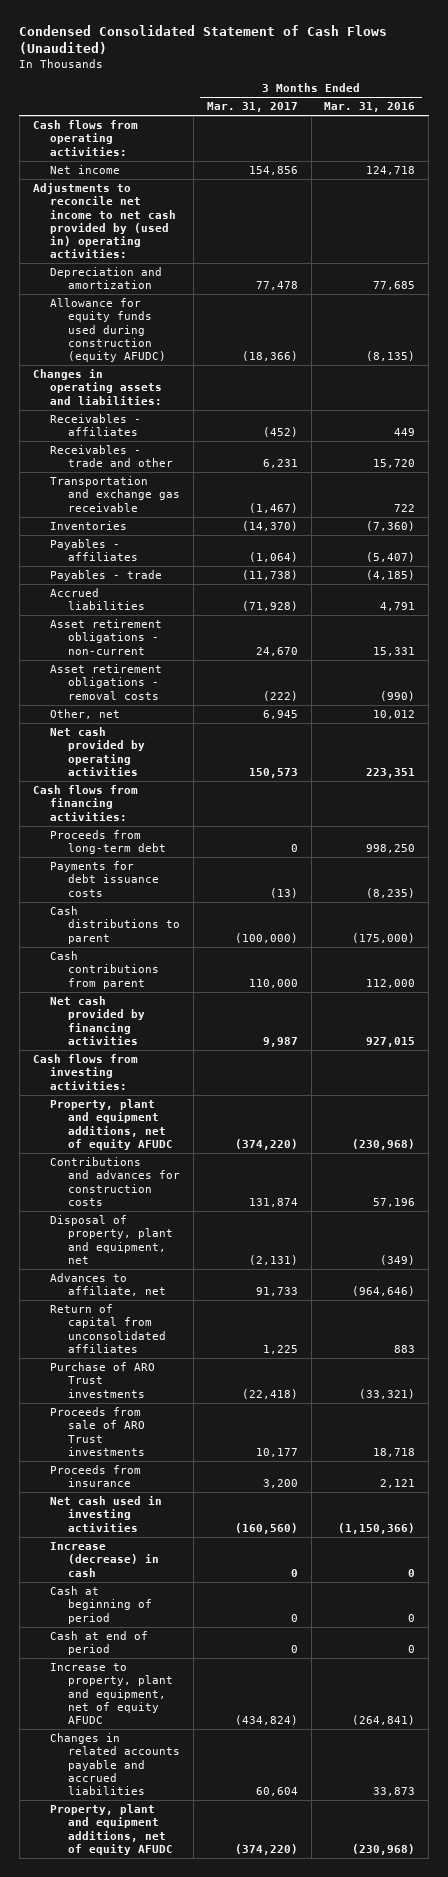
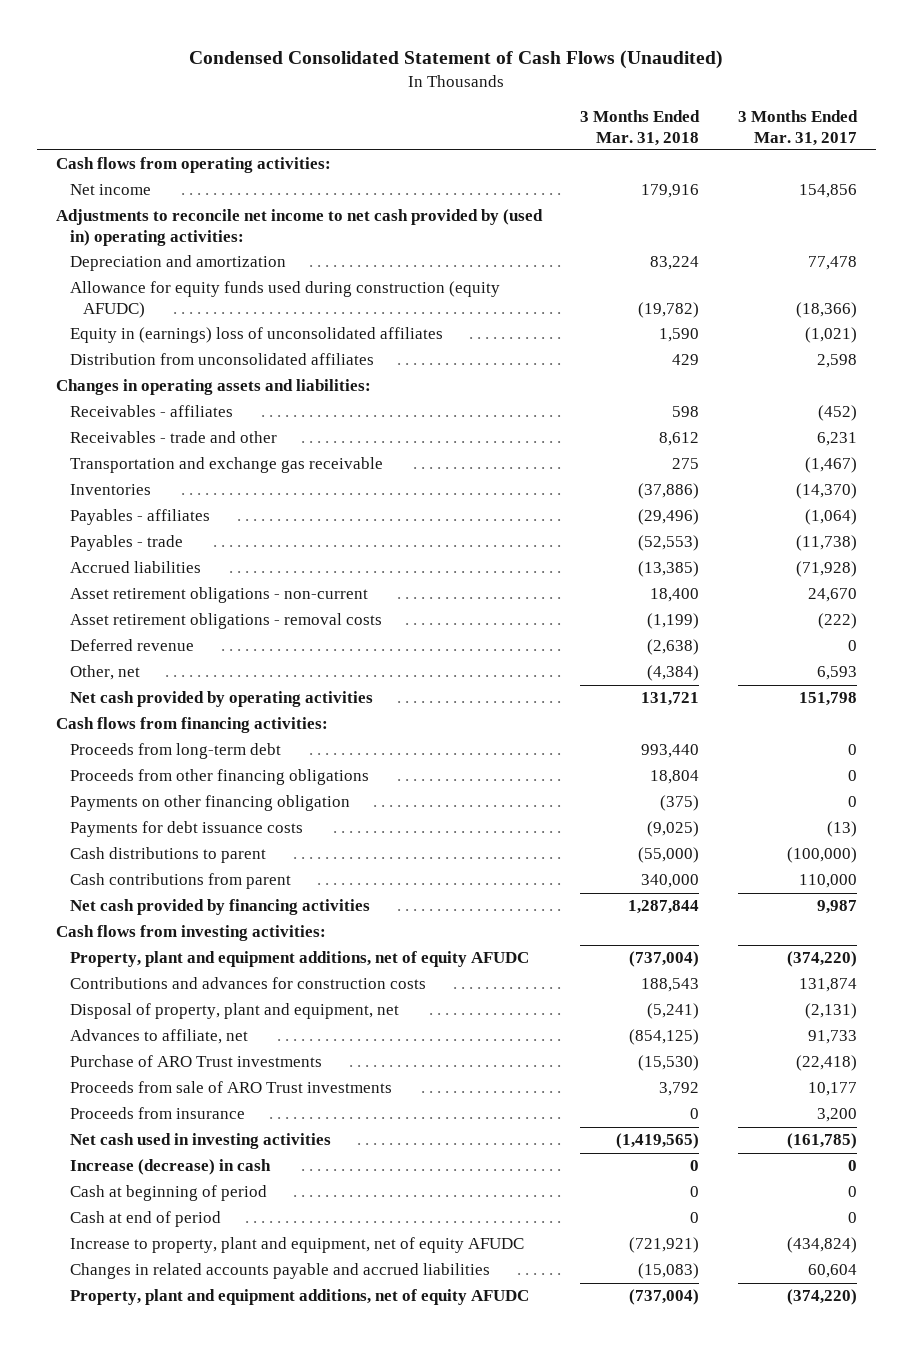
- | 3 Months Ended Mar. 31, 2017 | 3 Months Ended Mar. 31, 2016
+ | 3 Months Ended Mar. 31, 2018 | 3 Months Ended Mar. 31, 2017
+ Equity in (earnings) loss of unconsolidated affiliates | 1,590 | (1,021)
+ Distribution from unconsolidated affiliates | 429 | 2,598
- Other, net | 6,945 | 10,012
- Net cash provided by operating activities | 150,573 | 223,351
+ Deferred revenue | (2,638) | 0
+ Other, net | (4,384) | 6,593
+ Net cash provided by operating activities | 131,721 | 151,798
+ Proceeds from other financing obligations | 18,804 | 0
+ Payments on other financing obligation | (375) | 0
- Return of capital from unconsolidated affiliates | 1,225 | 883
- Net cash used in investing activities | (160,560) | (1,150,366)
+ Net cash used in investing activities | (1,419,565) | (161,785)

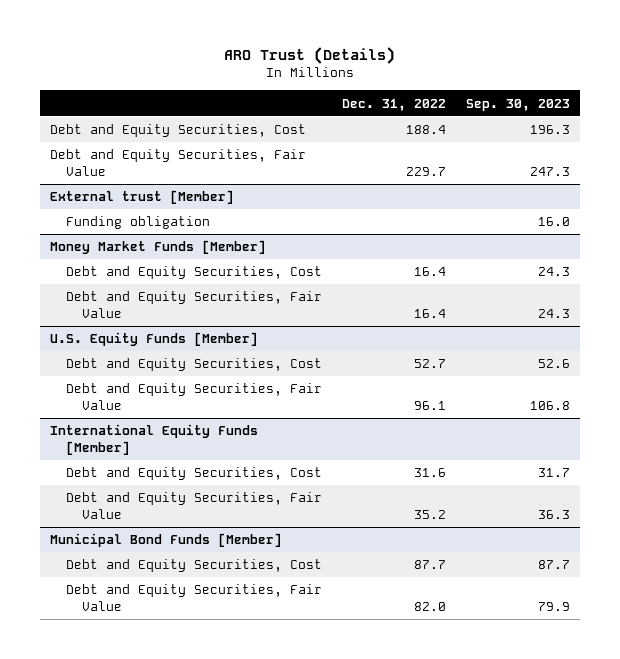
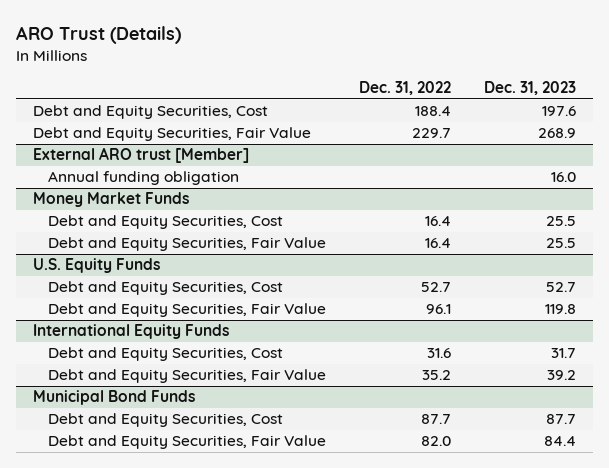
- | Dec. 31, 2022 | Sep. 30, 2023
+ | Dec. 31, 2022 | Dec. 31, 2023
- External trust [Member]
- Funding obligation | | 16.0
- Money Market Funds [Member]
+ External ARO trust [Member]
+ Annual funding obligation | | 16.0
+ Money Market Funds
- U.S. Equity Funds [Member]
+ U.S. Equity Funds
- International Equity Funds [Member]
+ International Equity Funds
- Municipal Bond Funds [Member]
+ Municipal Bond Funds

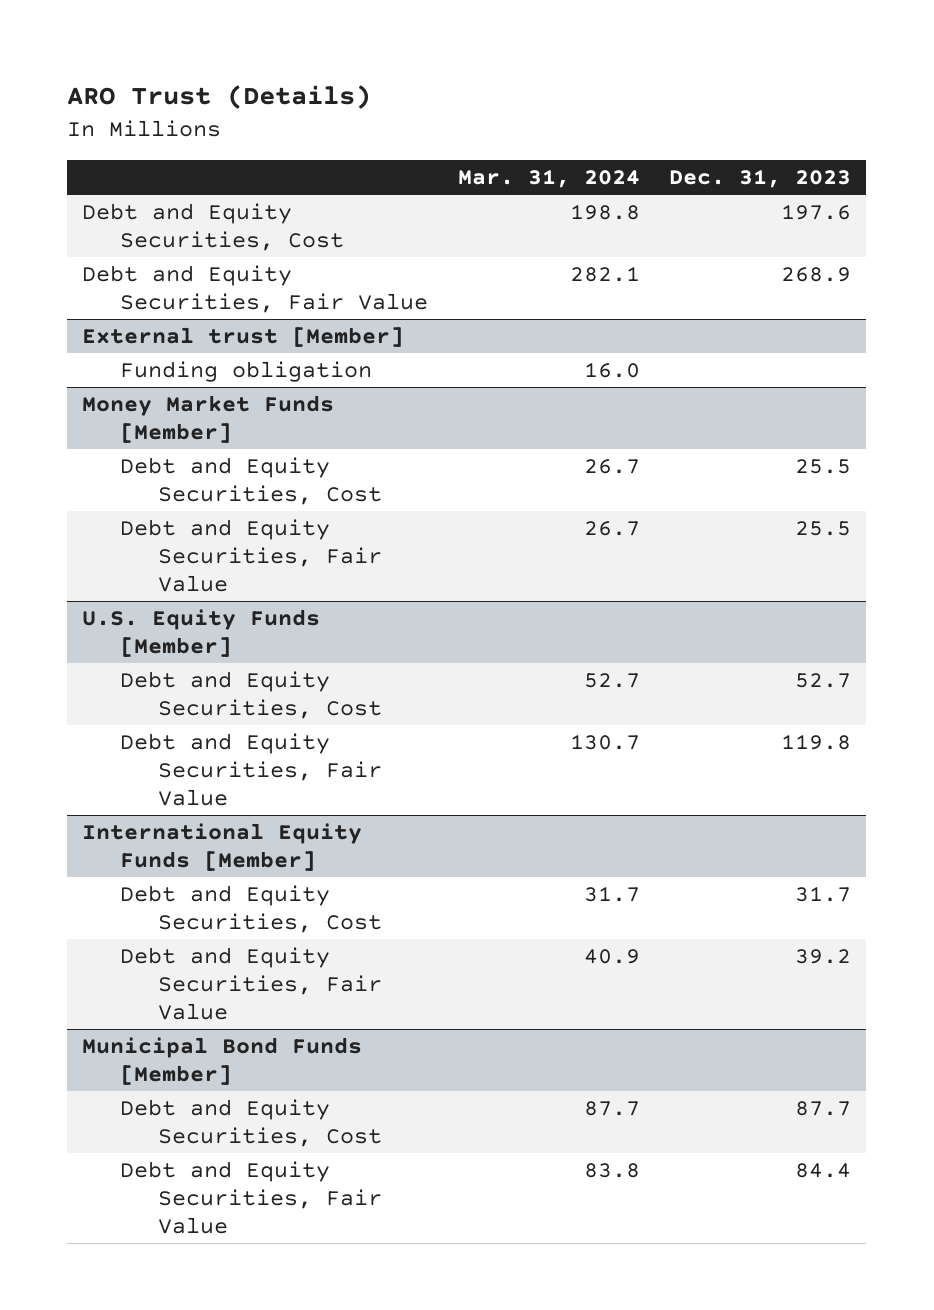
- | Dec. 31, 2022 | Dec. 31, 2023
+ | Mar. 31, 2024 | Dec. 31, 2023
- External ARO trust [Member]
- Annual funding obligation | | 16.0
- Money Market Funds
+ External trust [Member]
+ Funding obligation | 16.0 |
+ Money Market Funds [Member]
- U.S. Equity Funds
+ U.S. Equity Funds [Member]
- International Equity Funds
+ International Equity Funds [Member]
- Municipal Bond Funds
+ Municipal Bond Funds [Member]

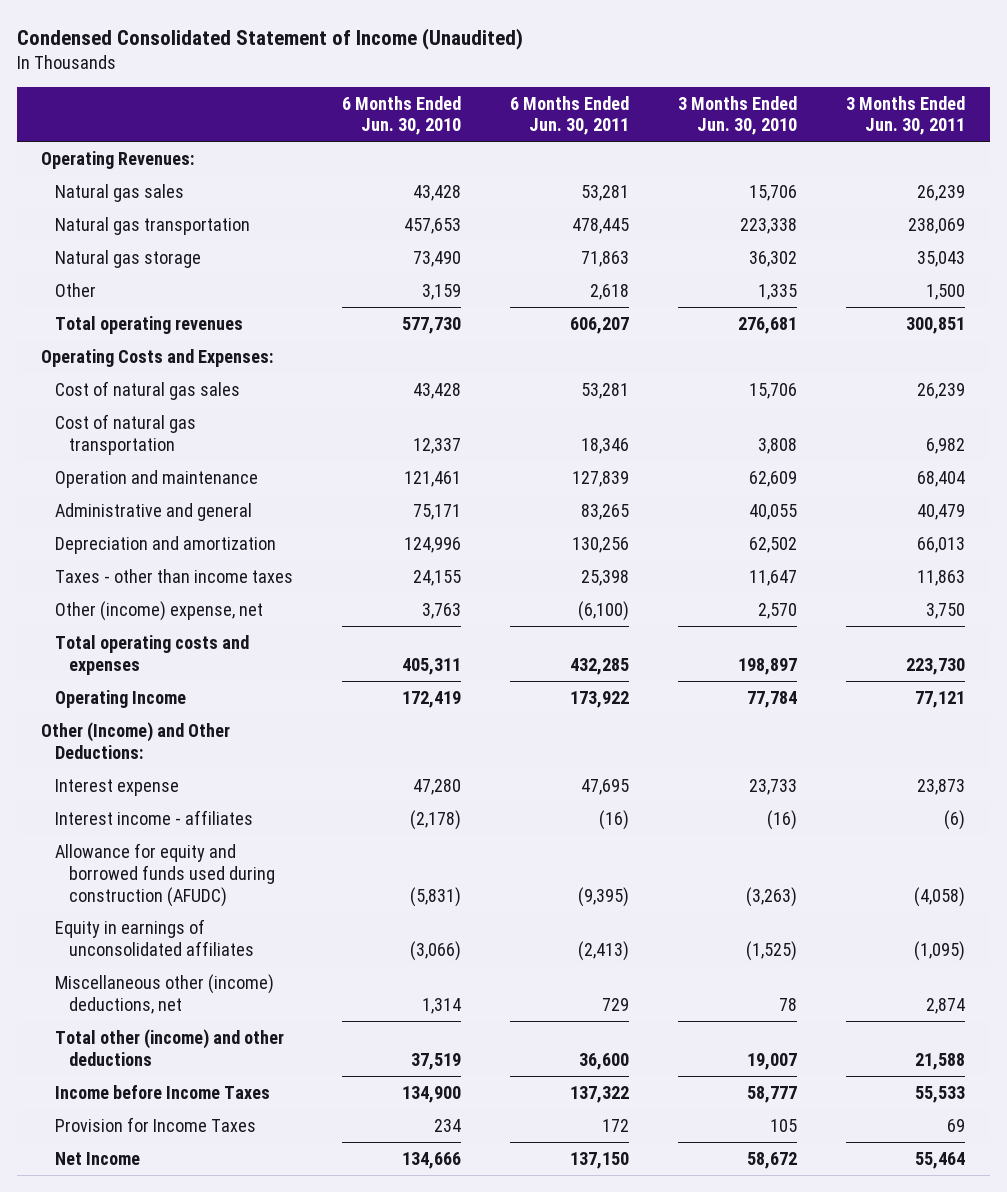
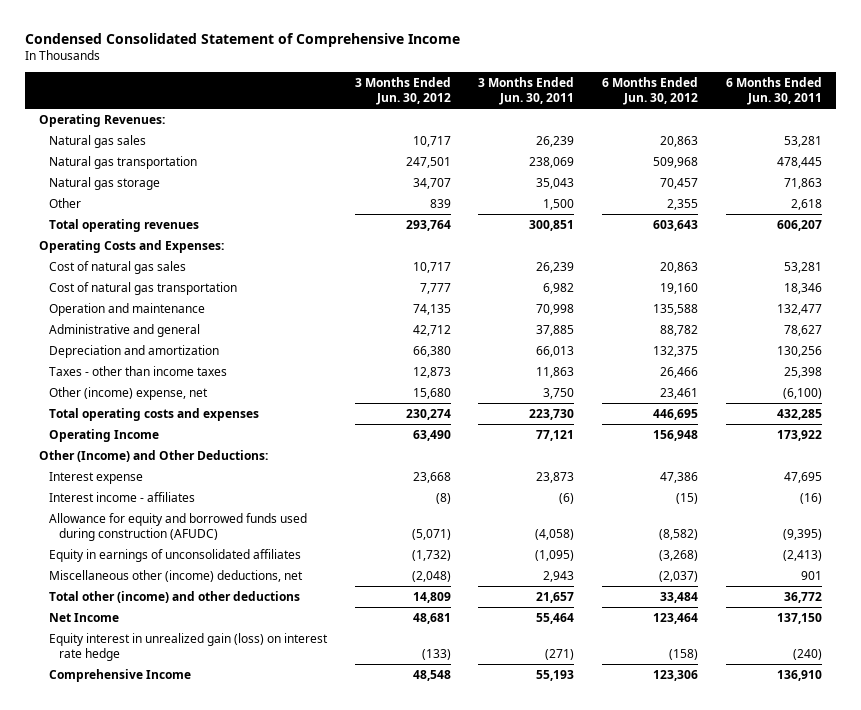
- Condensed Consolidated Statement of Income (Unaudited)
+ Condensed Consolidated Statement of Comprehensive Income
- | 6 Months Ended Jun. 30, 2010 | 6 Months Ended Jun. 30, 2011 | 3 Months Ended Jun. 30, 2010 | 3 Months Ended Jun. 30, 2011
+ | 3 Months Ended Jun. 30, 2012 | 3 Months Ended Jun. 30, 2011 | 6 Months Ended Jun. 30, 2012 | 6 Months Ended Jun. 30, 2011
- Operation and maintenance | 121,461 | 127,839 | 62,609 | 68,404
- Administrative and general | 75,171 | 83,265 | 40,055 | 40,479
+ Operation and maintenance | 74,135 | 70,998 | 135,588 | 132,477
+ Administrative and general | 42,712 | 37,885 | 88,782 | 78,627
- Miscellaneous other (income) deductions, net | 1,314 | 729 | 78 | 2,874
- Total other (income) and other deductions | 37,519 | 36,600 | 19,007 | 21,588
- Income before Income Taxes | 134,900 | 137,322 | 58,777 | 55,533
- Provision for Income Taxes | 234 | 172 | 105 | 69
+ Miscellaneous other (income) deductions, net | (2,048) | 2,943 | (2,037) | 901
+ Total other (income) and other deductions | 14,809 | 21,657 | 33,484 | 36,772
+ Equity interest in unrealized gain (loss) on interest rate hedge | (133) | (271) | (158) | (240)
+ Comprehensive Income | 48,548 | 55,193 | 123,306 | 136,910

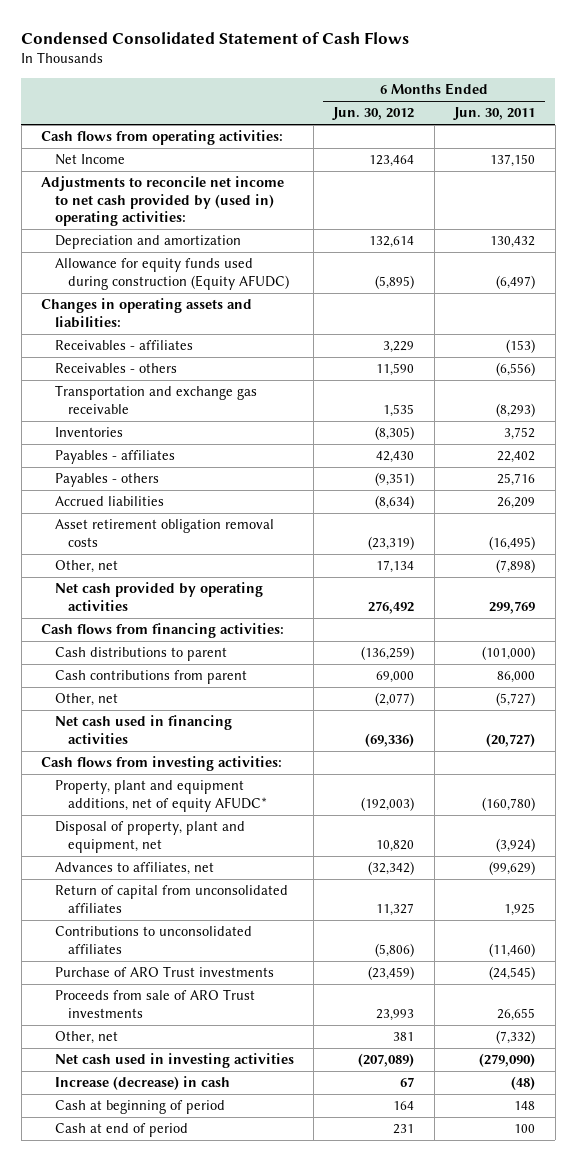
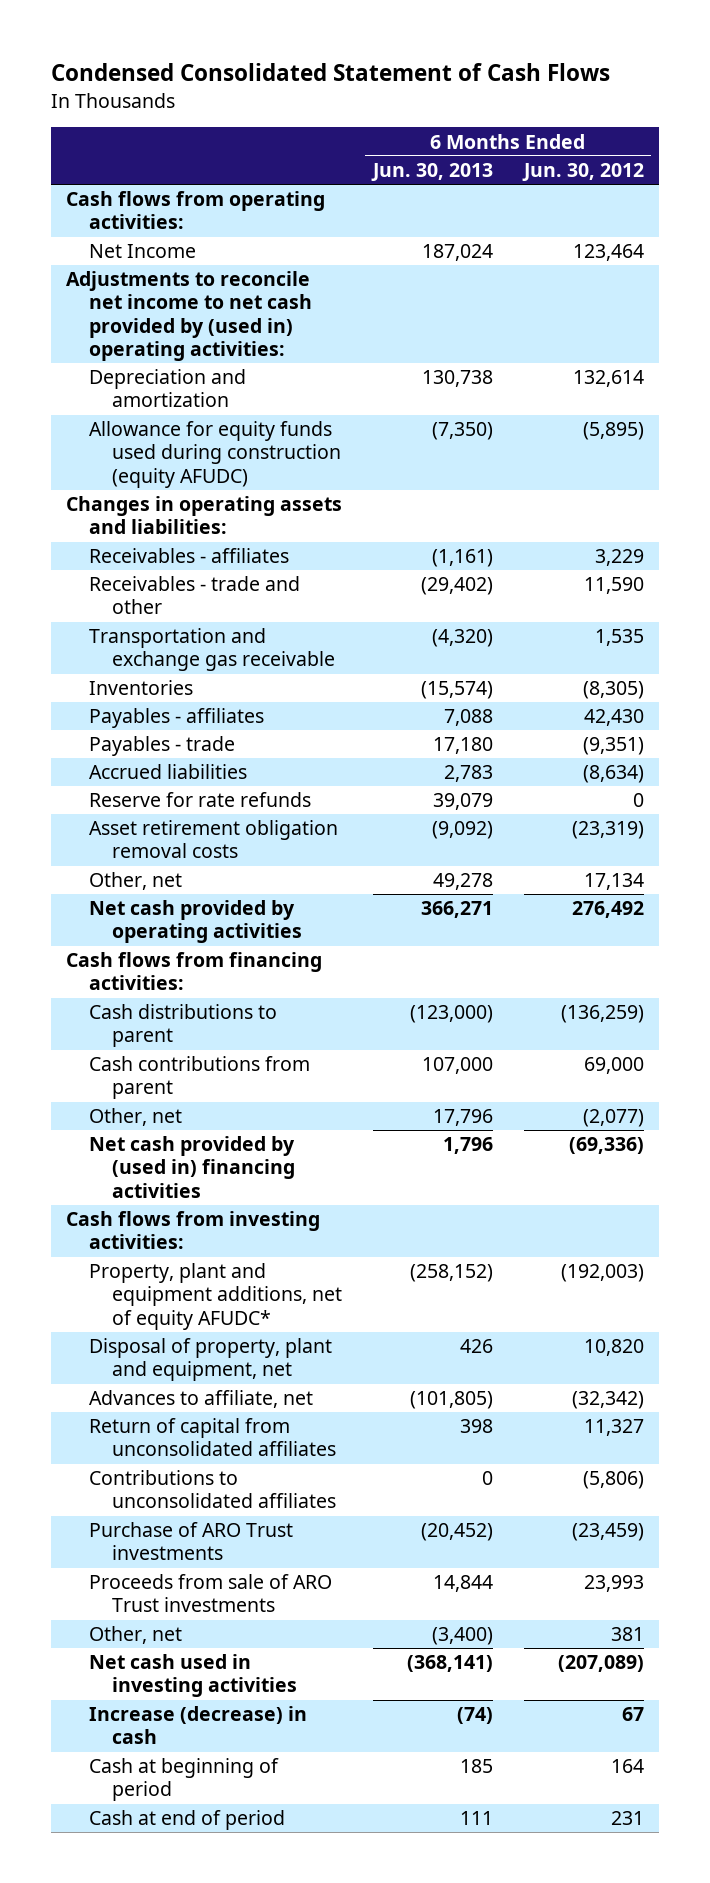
- | 6 Months Ended Jun. 30, 2012 | 6 Months Ended Jun. 30, 2011
+ | 6 Months Ended Jun. 30, 2013 | 6 Months Ended Jun. 30, 2012
- Allowance for equity funds used during construction (Equity AFUDC) | (5,895) | (6,497)
+ Allowance for equity funds used during construction (equity AFUDC) | (7,350) | (5,895)
- Receivables - others | 11,590 | (6,556)
+ Receivables - trade and other | (29,402) | 11,590
- Payables - others | (9,351) | 25,716
+ Payables - trade | 17,180 | (9,351)
+ Reserve for rate refunds | 39,079 | 0
- Net cash used in financing activities | (69,336) | (20,727)
+ Net cash provided by (used in) financing activities | 1,796 | (69,336)
- Advances to affiliates, net | (32,342) | (99,629)
+ Advances to affiliate, net | (101,805) | (32,342)

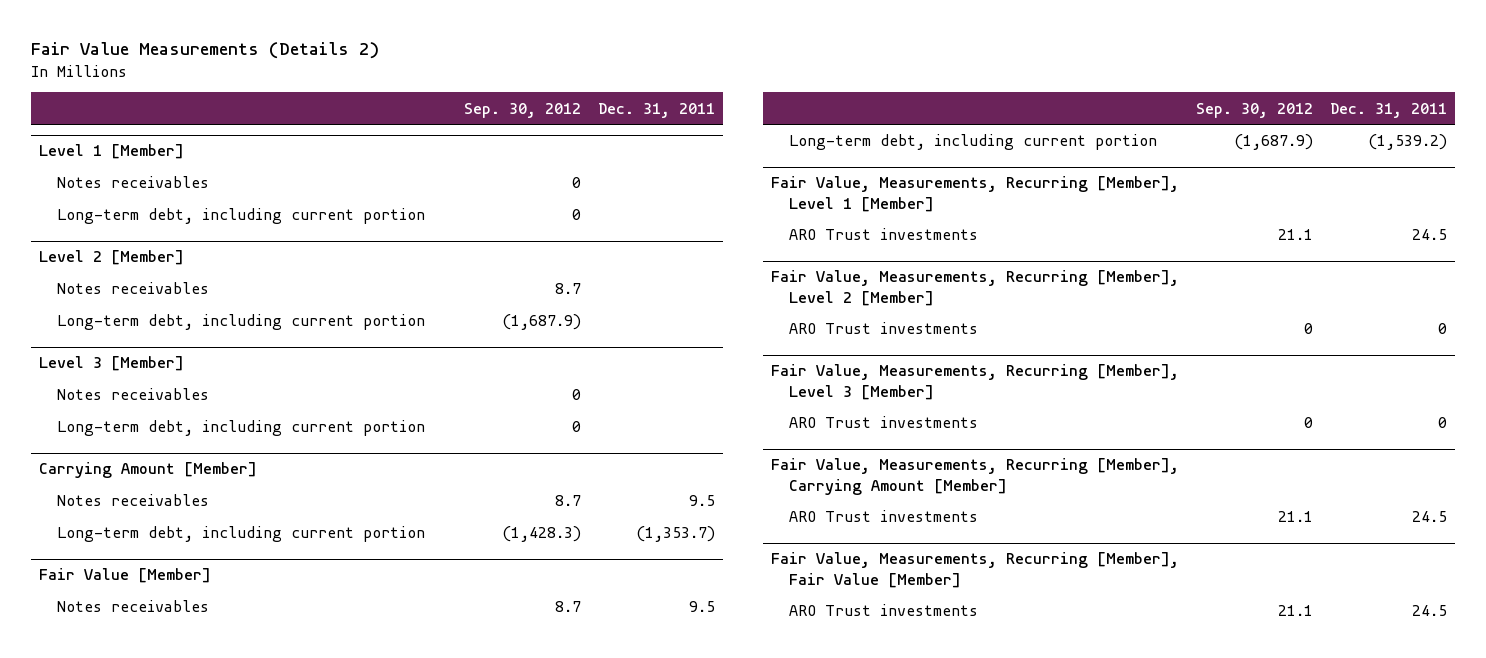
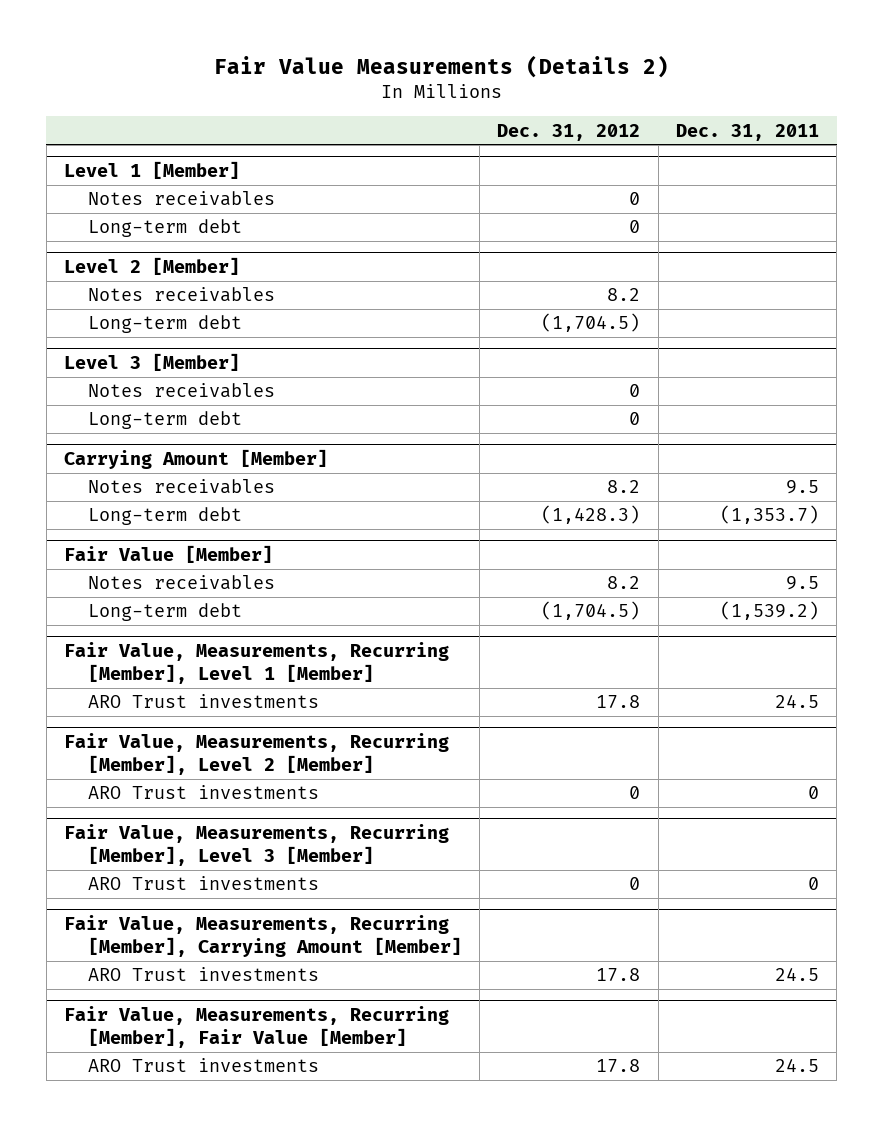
- | Sep. 30, 2012 | Dec. 31, 2011
+ | Dec. 31, 2012 | Dec. 31, 2011
@ Level 1 [Member]
- Long-term debt, including current portion | 0 |
+ Long-term debt | 0 |
@ Level 2 [Member]
- Long-term debt, including current portion | (1,687.9) |
+ Long-term debt | (1,704.5) |
@ Level 3 [Member]
- Long-term debt, including current portion | 0 |
+ Long-term debt | 0 |
@ Carrying Amount [Member]
- Long-term debt, including current portion | (1,428.3) | (1,353.7)
+ Long-term debt | (1,428.3) | (1,353.7)
@ Fair Value [Member]
- Long-term debt, including current portion | (1,687.9) | (1,539.2)
+ Long-term debt | (1,704.5) | (1,539.2)

